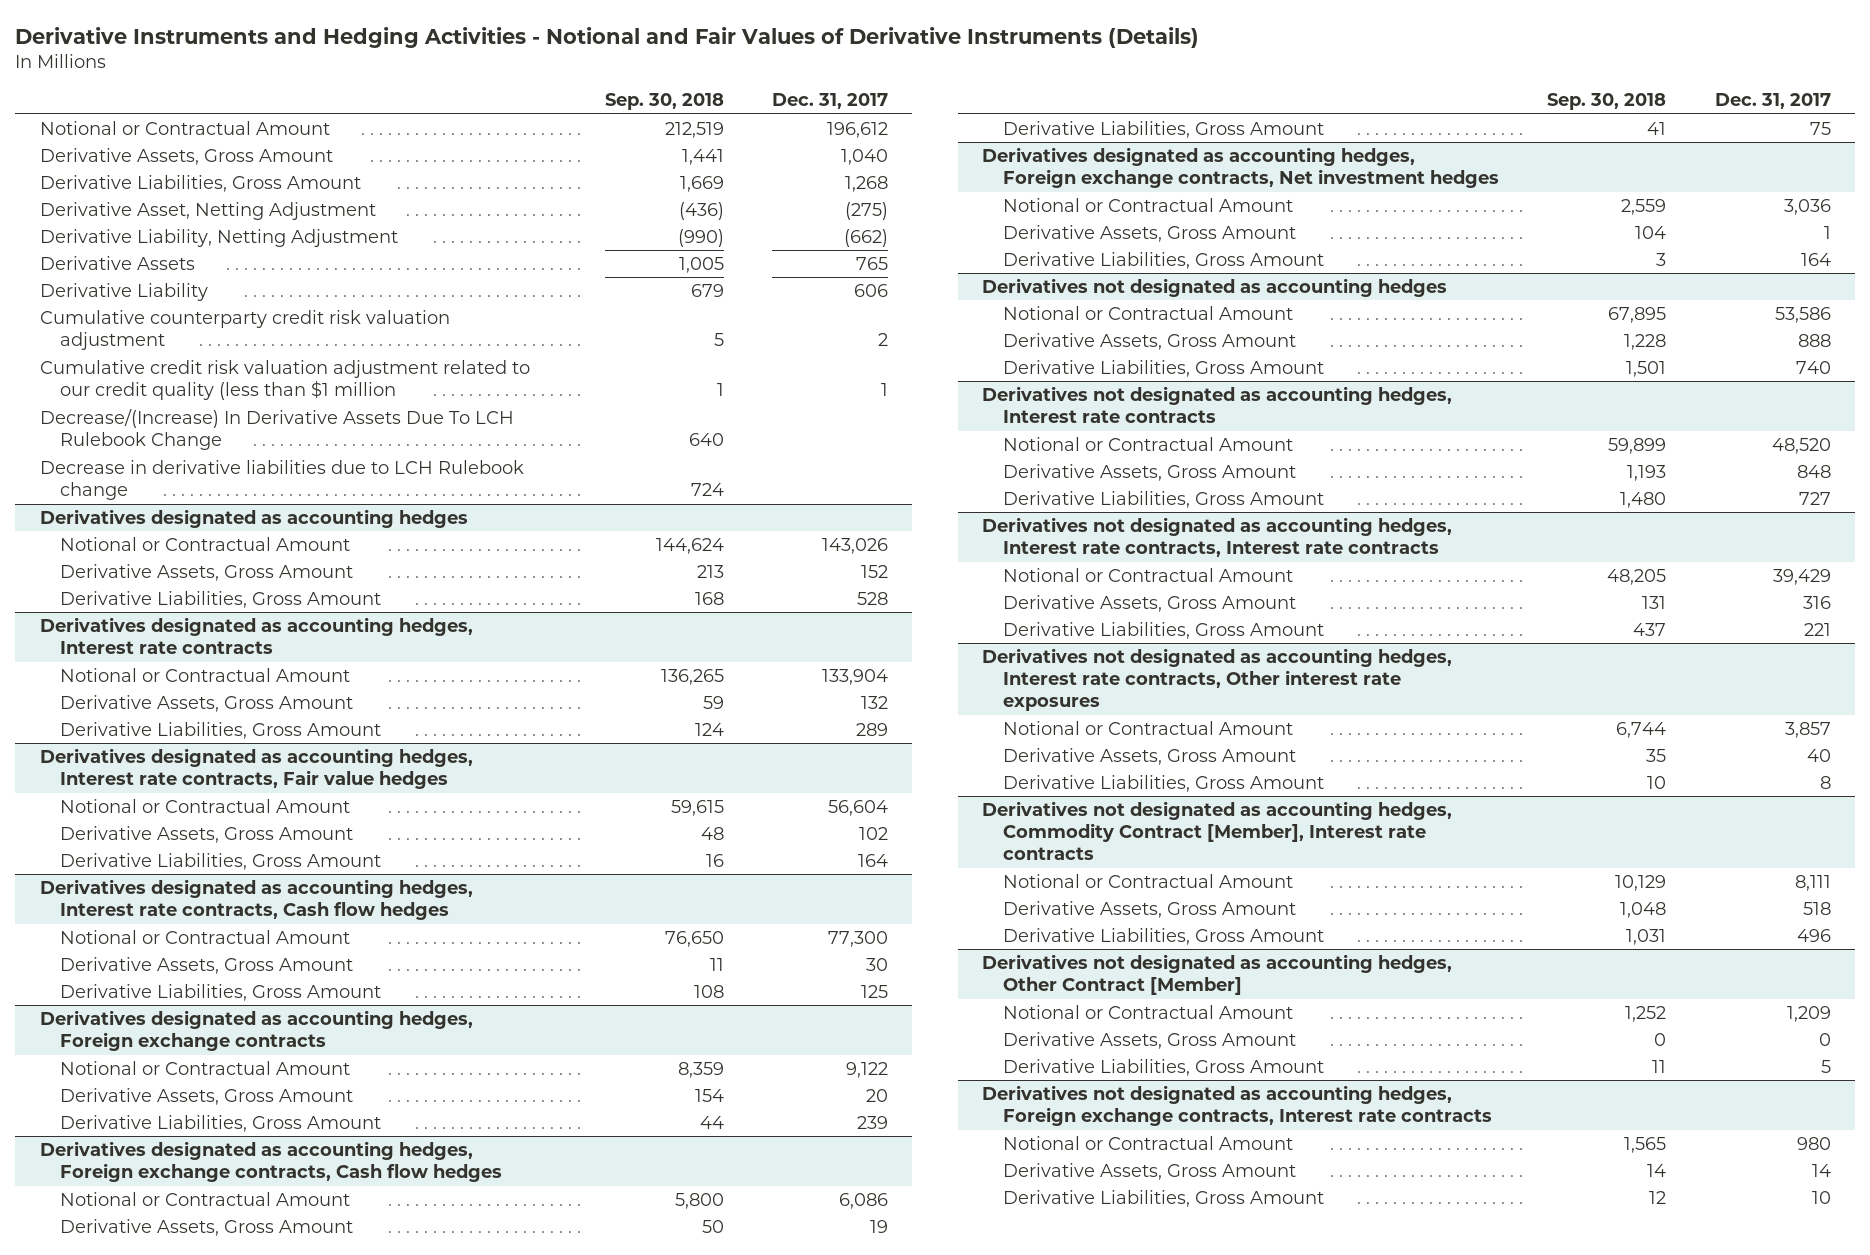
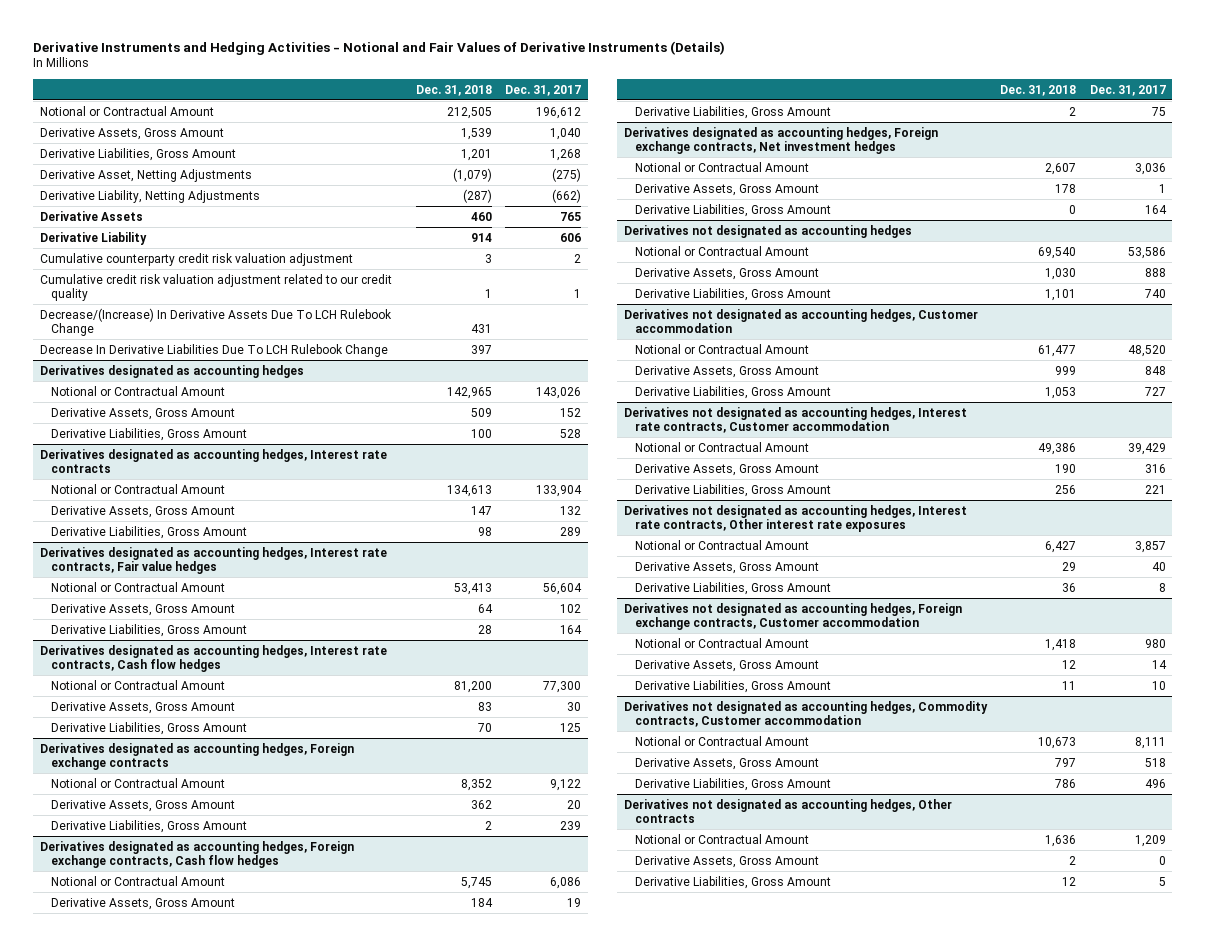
- | Sep. 30, 2018 | Dec. 31, 2017
+ | Dec. 31, 2018 | Dec. 31, 2017
- Derivative Asset, Netting Adjustment | (436) | (275)
- Derivative Liability, Netting Adjustment | (990) | (662)
+ Derivative Asset, Netting Adjustments | (1,079) | (275)
+ Derivative Liability, Netting Adjustments | (287) | (662)
- Cumulative credit risk valuation adjustment related to our credit quality (less than $1 million | 1 | 1
+ Cumulative credit risk valuation adjustment related to our credit quality | 1 | 1
- Decrease in derivative liabilities due to LCH Rulebook change | 724 |
+ Decrease In Derivative Liabilities Due To LCH Rulebook Change | 397 |
- Derivatives not designated as accounting hedges, Interest rate contracts
+ Derivatives not designated as accounting hedges, Customer accommodation
- Derivatives not designated as accounting hedges, Interest rate contracts, Interest rate contracts
+ Derivatives not designated as accounting hedges, Interest rate contracts, Customer accommodation
- Derivatives not designated as accounting hedges, Commodity Contract [Member], Interest rate contracts
+ Derivatives not designated as accounting hedges, Foreign exchange contracts, Customer accommodation
+ Notional or Contractual Amount | 1,418 | 980
+ Derivative Assets, Gross Amount | 12 | 14
+ Derivative Liabilities, Gross Amount | 11 | 10
+ Derivatives not designated as accounting hedges, Commodity contracts, Customer accommodation
- Derivatives not designated as accounting hedges, Other Contract [Member]
+ Derivatives not designated as accounting hedges, Other contracts
- Derivatives not designated as accounting hedges, Foreign exchange contracts, Interest rate contracts
- Notional or Contractual Amount | 1,565 | 980
- Derivative Assets, Gross Amount | 14 | 14
- Derivative Liabilities, Gross Amount | 12 | 10

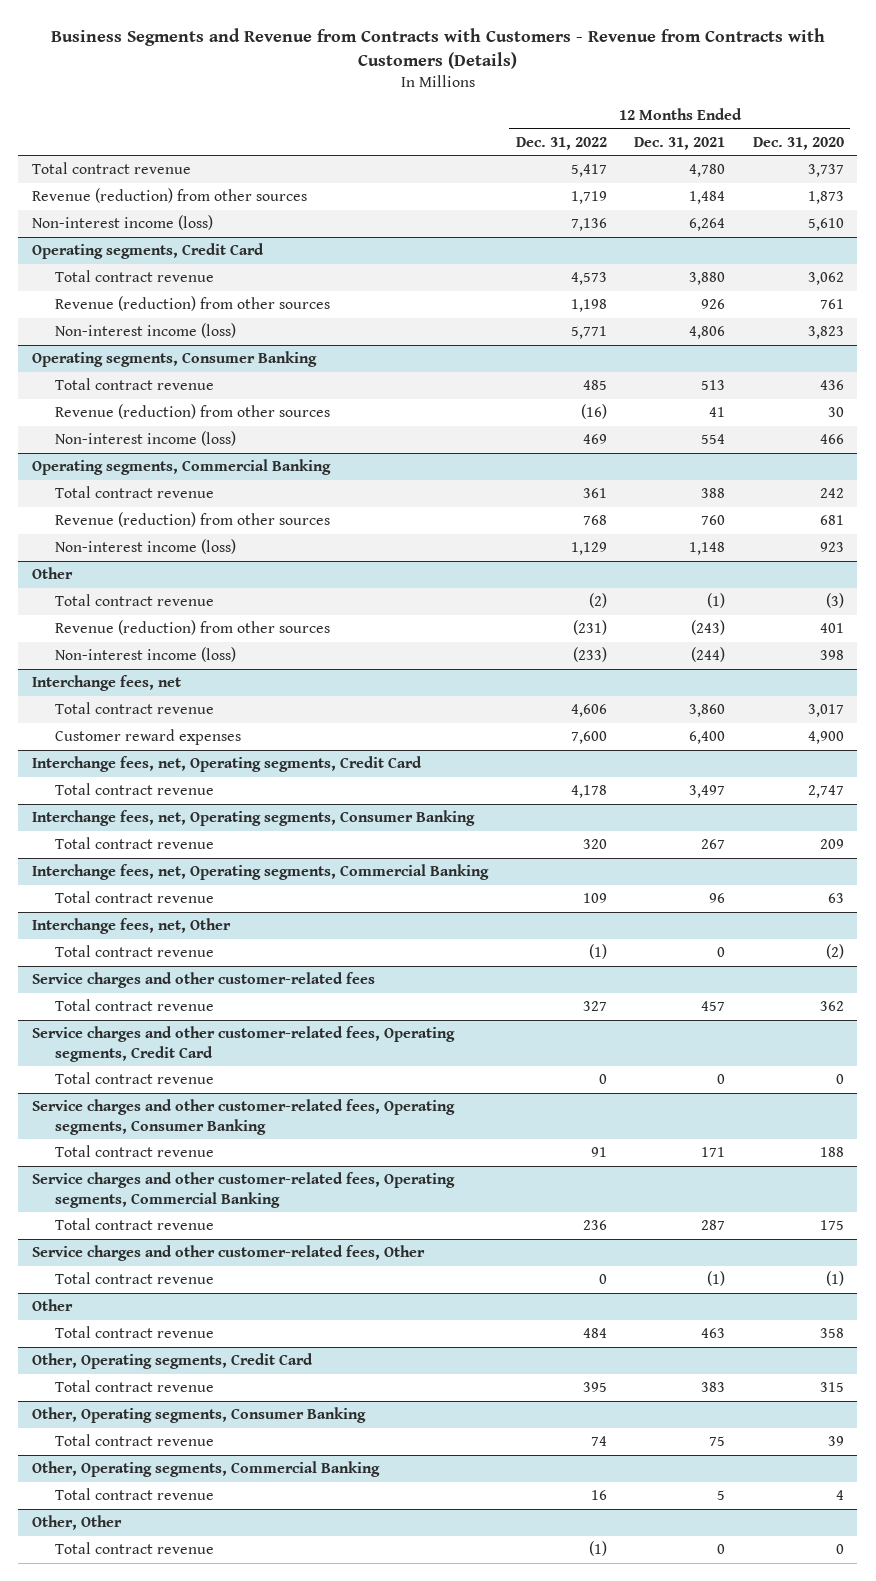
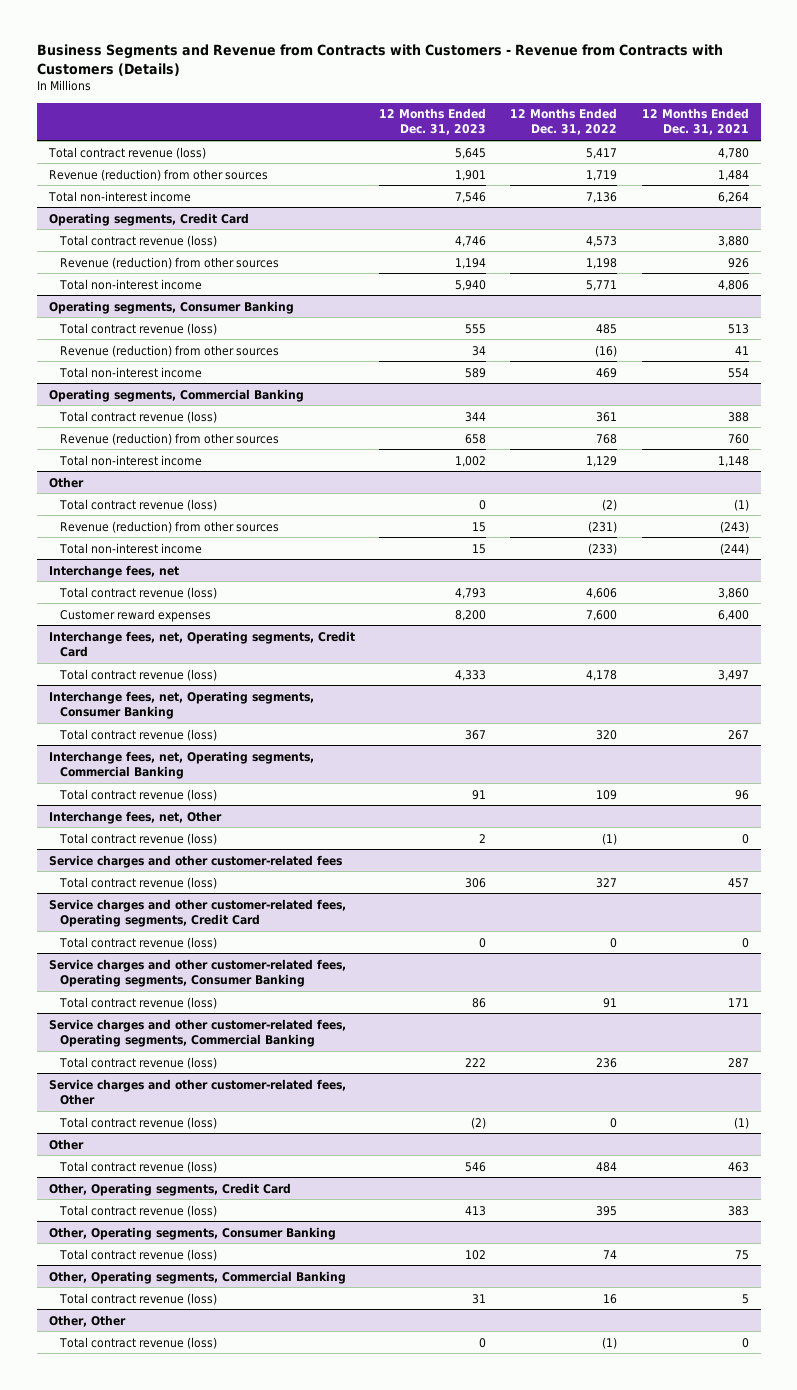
- | 12 Months Ended Dec. 31, 2022 | 12 Months Ended Dec. 31, 2021 | 12 Months Ended Dec. 31, 2020
+ | 12 Months Ended Dec. 31, 2023 | 12 Months Ended Dec. 31, 2022 | 12 Months Ended Dec. 31, 2021
- Total contract revenue | 5,417 | 4,780 | 3,737
+ Total contract revenue (loss) | 5,645 | 5,417 | 4,780
- Non-interest income (loss) | 7,136 | 6,264 | 5,610
+ Total non-interest income | 7,546 | 7,136 | 6,264
@ Operating segments, Credit Card
- Total contract revenue | 4,573 | 3,880 | 3,062
+ Total contract revenue (loss) | 4,746 | 4,573 | 3,880
- Non-interest income (loss) | 5,771 | 4,806 | 3,823
+ Total non-interest income | 5,940 | 5,771 | 4,806
@ Operating segments, Consumer Banking
- Total contract revenue | 485 | 513 | 436
+ Total contract revenue (loss) | 555 | 485 | 513
- Non-interest income (loss) | 469 | 554 | 466
+ Total non-interest income | 589 | 469 | 554
@ Operating segments, Commercial Banking
- Total contract revenue | 361 | 388 | 242
+ Total contract revenue (loss) | 344 | 361 | 388
- Non-interest income (loss) | 1,129 | 1,148 | 923
+ Total non-interest income | 1,002 | 1,129 | 1,148
@ Other
- Total contract revenue | (2) | (1) | (3)
+ Total contract revenue (loss) | 0 | (2) | (1)
- Non-interest income (loss) | (233) | (244) | 398
+ Total non-interest income | 15 | (233) | (244)
@ Interchange fees, net
- Total contract revenue | 4,606 | 3,860 | 3,017
+ Total contract revenue (loss) | 4,793 | 4,606 | 3,860
@ Interchange fees, net, Operating segments, Credit Card
- Total contract revenue | 4,178 | 3,497 | 2,747
+ Total contract revenue (loss) | 4,333 | 4,178 | 3,497
@ Interchange fees, net, Operating segments, Consumer Banking
- Total contract revenue | 320 | 267 | 209
+ Total contract revenue (loss) | 367 | 320 | 267
@ Interchange fees, net, Operating segments, Commercial Banking
- Total contract revenue | 109 | 96 | 63
+ Total contract revenue (loss) | 91 | 109 | 96
@ Interchange fees, net, Other
- Total contract revenue | (1) | 0 | (2)
+ Total contract revenue (loss) | 2 | (1) | 0
@ Service charges and other customer-related fees
- Total contract revenue | 327 | 457 | 362
+ Total contract revenue (loss) | 306 | 327 | 457
@ Service charges and other customer-related fees, Operating segments, Credit Card
- Total contract revenue | 0 | 0 | 0
+ Total contract revenue (loss) | 0 | 0 | 0
@ Service charges and other customer-related fees, Operating segments, Consumer Banking
- Total contract revenue | 91 | 171 | 188
+ Total contract revenue (loss) | 86 | 91 | 171
@ Service charges and other customer-related fees, Operating segments, Commercial Banking
- Total contract revenue | 236 | 287 | 175
+ Total contract revenue (loss) | 222 | 236 | 287
@ Service charges and other customer-related fees, Other
- Total contract revenue | 0 | (1) | (1)
+ Total contract revenue (loss) | (2) | 0 | (1)
@ Other
- Total contract revenue | 484 | 463 | 358
+ Total contract revenue (loss) | 546 | 484 | 463
@ Other, Operating segments, Credit Card
- Total contract revenue | 395 | 383 | 315
+ Total contract revenue (loss) | 413 | 395 | 383
@ Other, Operating segments, Consumer Banking
- Total contract revenue | 74 | 75 | 39
+ Total contract revenue (loss) | 102 | 74 | 75
@ Other, Operating segments, Commercial Banking
- Total contract revenue | 16 | 5 | 4
+ Total contract revenue (loss) | 31 | 16 | 5
@ Other, Other
- Total contract revenue | (1) | 0 | 0
+ Total contract revenue (loss) | 0 | (1) | 0

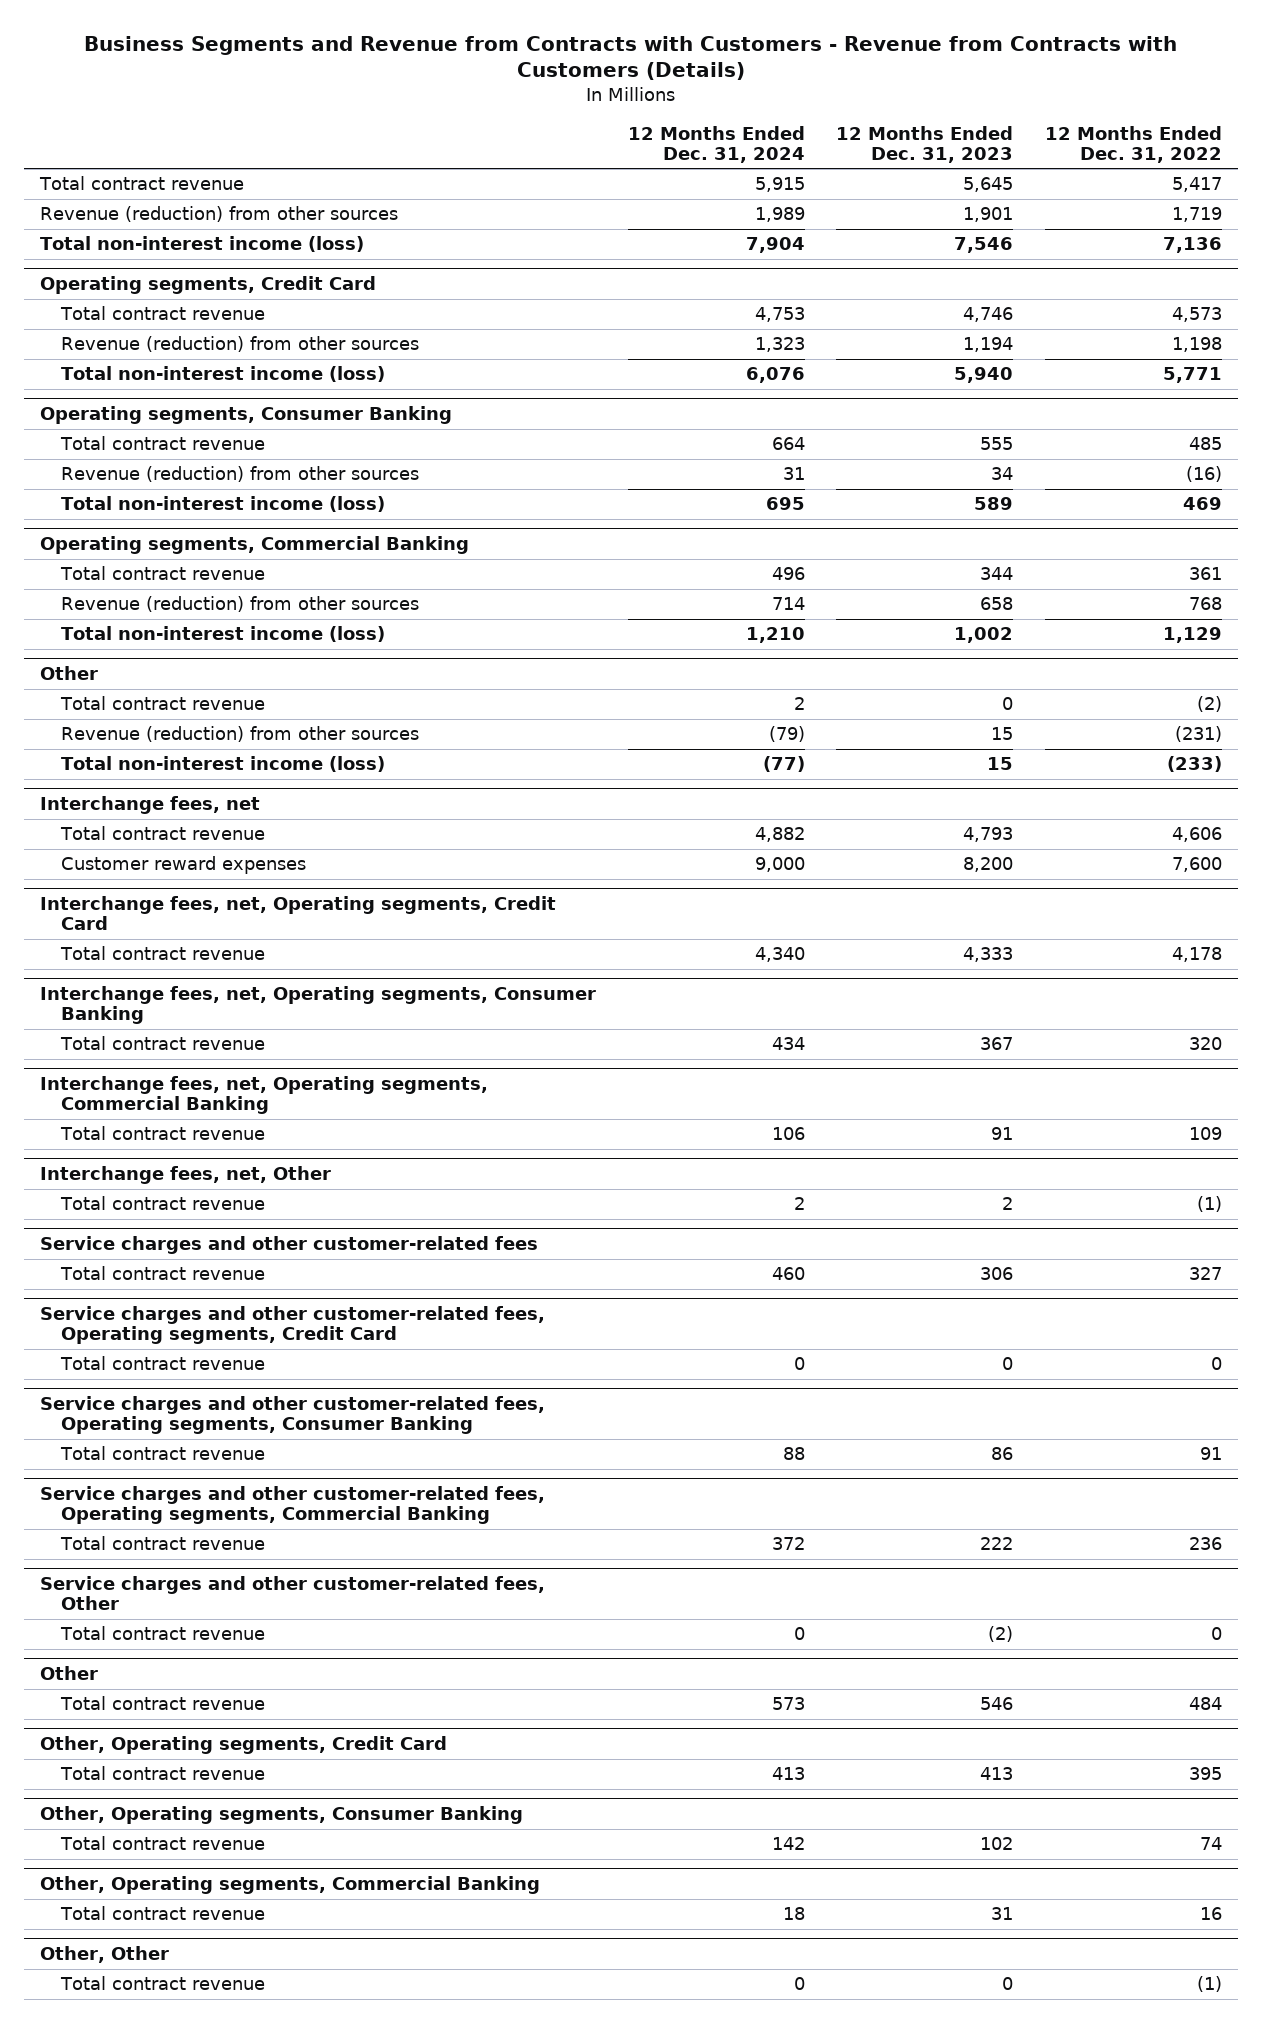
- | 12 Months Ended Dec. 31, 2023 | 12 Months Ended Dec. 31, 2022 | 12 Months Ended Dec. 31, 2021
+ | 12 Months Ended Dec. 31, 2024 | 12 Months Ended Dec. 31, 2023 | 12 Months Ended Dec. 31, 2022
- Total contract revenue (loss) | 5,645 | 5,417 | 4,780
+ Total contract revenue | 5,915 | 5,645 | 5,417
- Total non-interest income | 7,546 | 7,136 | 6,264
+ Total non-interest income (loss) | 7,904 | 7,546 | 7,136
@ Operating segments, Credit Card
- Total contract revenue (loss) | 4,746 | 4,573 | 3,880
+ Total contract revenue | 4,753 | 4,746 | 4,573
- Total non-interest income | 5,940 | 5,771 | 4,806
+ Total non-interest income (loss) | 6,076 | 5,940 | 5,771
@ Operating segments, Consumer Banking
- Total contract revenue (loss) | 555 | 485 | 513
+ Total contract revenue | 664 | 555 | 485
- Total non-interest income | 589 | 469 | 554
+ Total non-interest income (loss) | 695 | 589 | 469
@ Operating segments, Commercial Banking
- Total contract revenue (loss) | 344 | 361 | 388
+ Total contract revenue | 496 | 344 | 361
- Total non-interest income | 1,002 | 1,129 | 1,148
+ Total non-interest income (loss) | 1,210 | 1,002 | 1,129
@ Other
- Total contract revenue (loss) | 0 | (2) | (1)
+ Total contract revenue | 2 | 0 | (2)
- Total non-interest income | 15 | (233) | (244)
+ Total non-interest income (loss) | (77) | 15 | (233)
@ Interchange fees, net
- Total contract revenue (loss) | 4,793 | 4,606 | 3,860
+ Total contract revenue | 4,882 | 4,793 | 4,606
@ Interchange fees, net, Operating segments, Credit Card
- Total contract revenue (loss) | 4,333 | 4,178 | 3,497
+ Total contract revenue | 4,340 | 4,333 | 4,178
@ Interchange fees, net, Operating segments, Consumer Banking
- Total contract revenue (loss) | 367 | 320 | 267
+ Total contract revenue | 434 | 367 | 320
@ Interchange fees, net, Operating segments, Commercial Banking
- Total contract revenue (loss) | 91 | 109 | 96
+ Total contract revenue | 106 | 91 | 109
@ Interchange fees, net, Other
- Total contract revenue (loss) | 2 | (1) | 0
+ Total contract revenue | 2 | 2 | (1)
@ Service charges and other customer-related fees
- Total contract revenue (loss) | 306 | 327 | 457
+ Total contract revenue | 460 | 306 | 327
@ Service charges and other customer-related fees, Operating segments, Credit Card
- Total contract revenue (loss) | 0 | 0 | 0
+ Total contract revenue | 0 | 0 | 0
@ Service charges and other customer-related fees, Operating segments, Consumer Banking
- Total contract revenue (loss) | 86 | 91 | 171
+ Total contract revenue | 88 | 86 | 91
@ Service charges and other customer-related fees, Operating segments, Commercial Banking
- Total contract revenue (loss) | 222 | 236 | 287
+ Total contract revenue | 372 | 222 | 236
@ Service charges and other customer-related fees, Other
- Total contract revenue (loss) | (2) | 0 | (1)
+ Total contract revenue | 0 | (2) | 0
@ Other
- Total contract revenue (loss) | 546 | 484 | 463
+ Total contract revenue | 573 | 546 | 484
@ Other, Operating segments, Credit Card
- Total contract revenue (loss) | 413 | 395 | 383
+ Total contract revenue | 413 | 413 | 395
@ Other, Operating segments, Consumer Banking
- Total contract revenue (loss) | 102 | 74 | 75
+ Total contract revenue | 142 | 102 | 74
@ Other, Operating segments, Commercial Banking
- Total contract revenue (loss) | 31 | 16 | 5
+ Total contract revenue | 18 | 31 | 16
@ Other, Other
- Total contract revenue (loss) | 0 | (1) | 0
+ Total contract revenue | 0 | 0 | (1)

